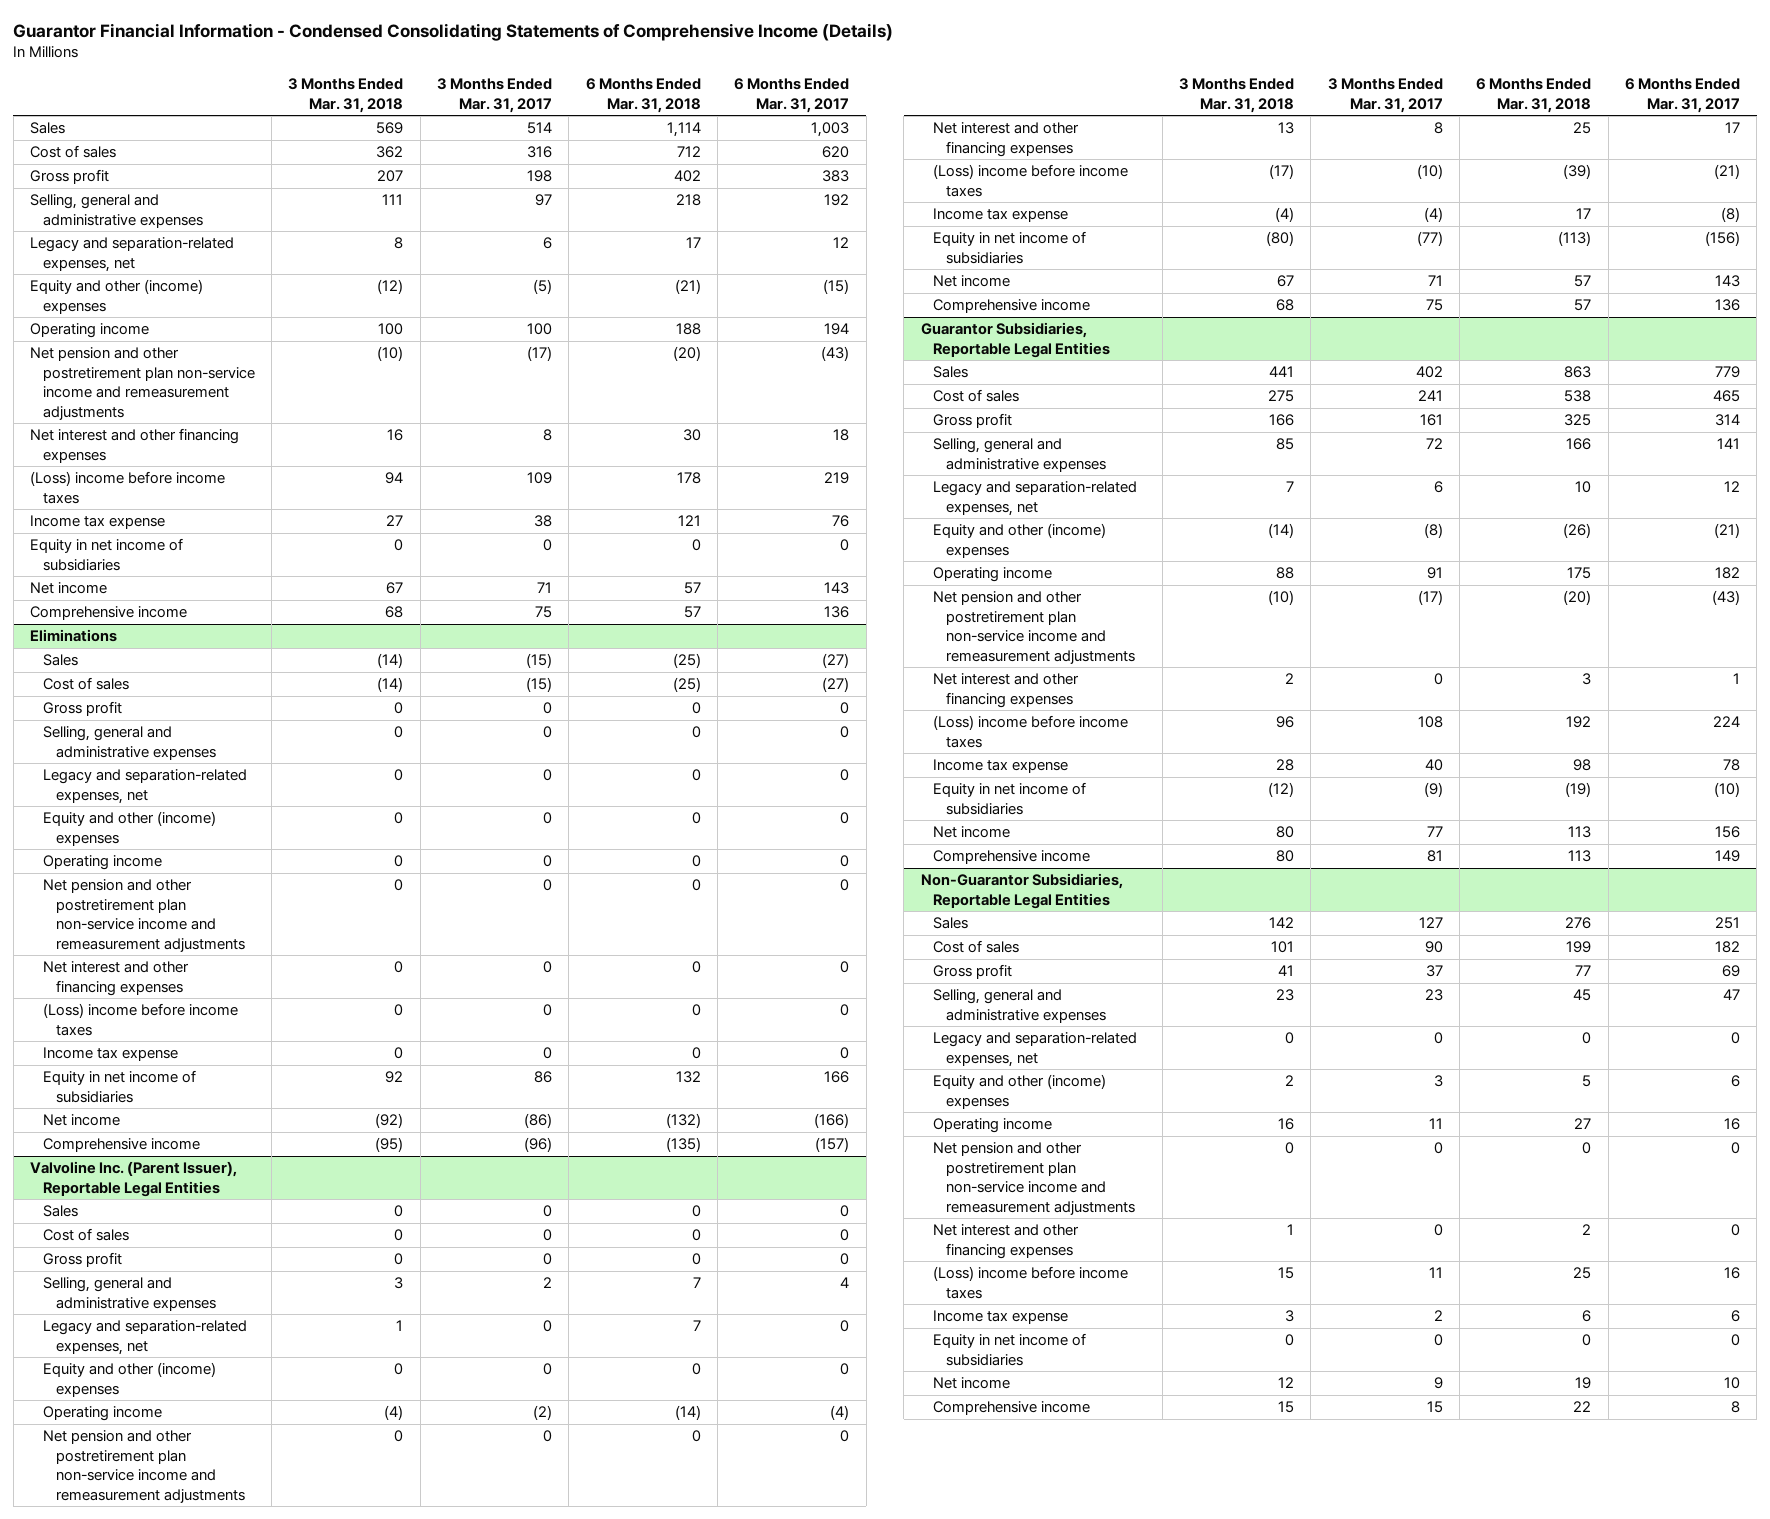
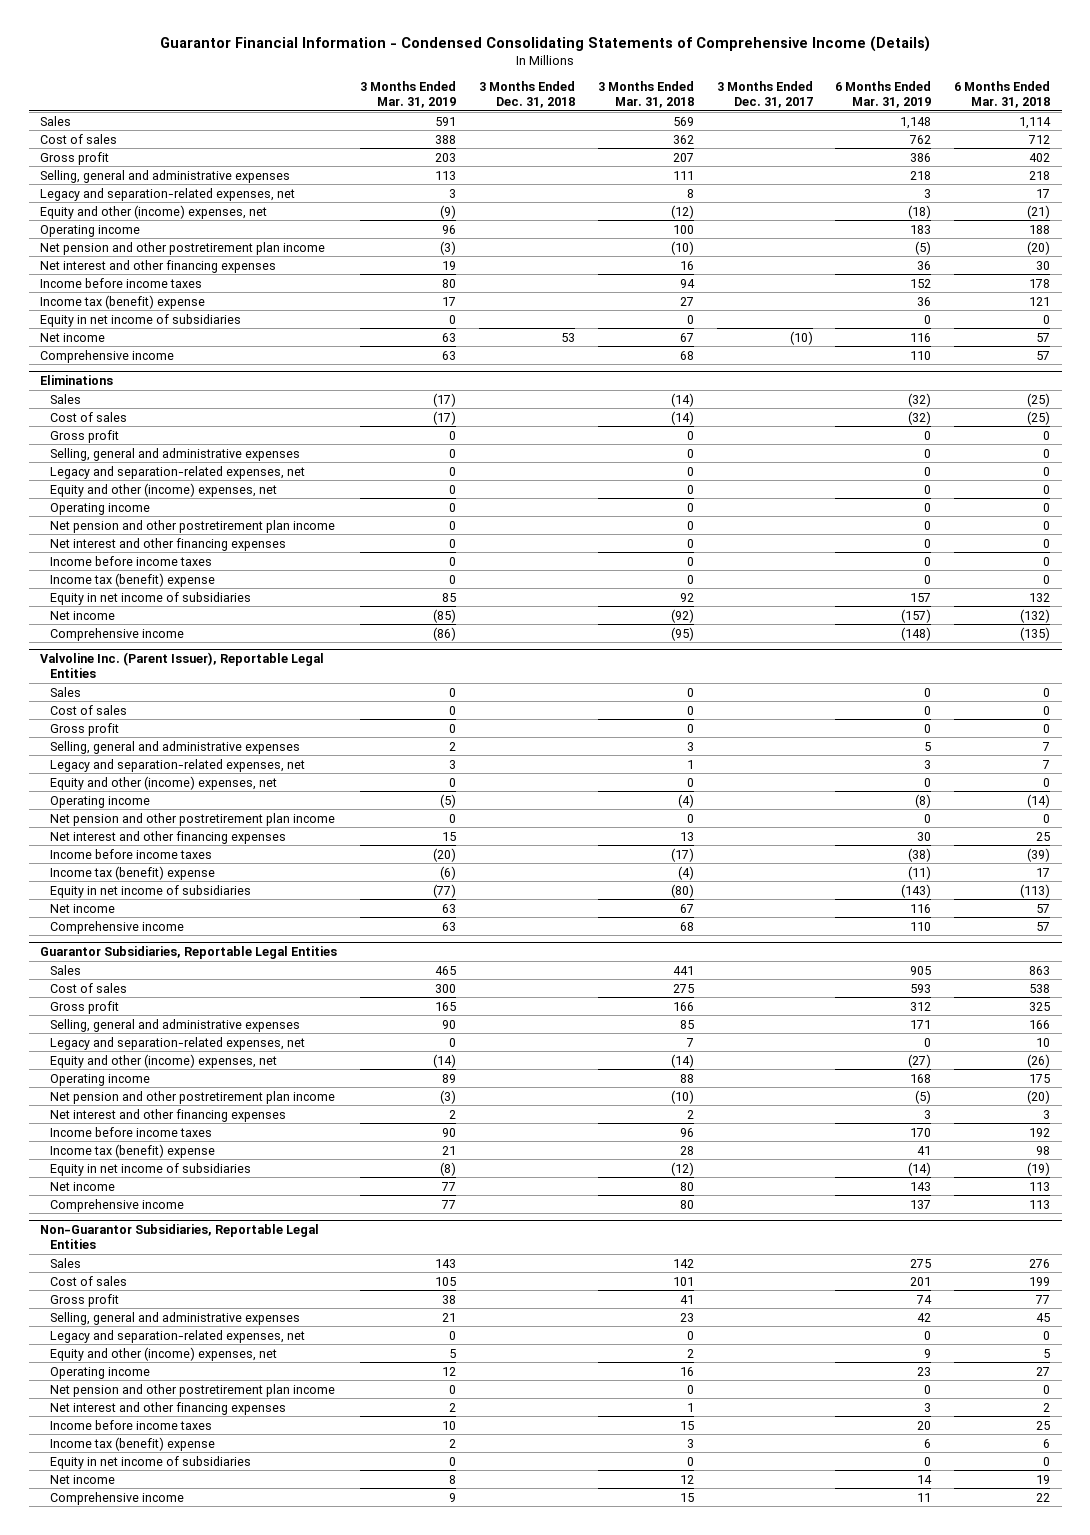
- | 3 Months Ended Mar. 31, 2018 | 3 Months Ended Mar. 31, 2017 | 6 Months Ended Mar. 31, 2018 | 6 Months Ended Mar. 31, 2017
+ | 3 Months Ended Mar. 31, 2019 | 3 Months Ended Dec. 31, 2018 | 3 Months Ended Mar. 31, 2018 | 3 Months Ended Dec. 31, 2017 | 6 Months Ended Mar. 31, 2019 | 6 Months Ended Mar. 31, 2018
- Equity and other (income) expenses | (12) | (5) | (21) | (15)
+ Equity and other (income) expenses, net | (9) | | (12) | | (18) | (21)
- Net pension and other postretirement plan non-service income and remeasurement adjustments | (10) | (17) | (20) | (43)
+ Net pension and other postretirement plan income | (3) | | (10) | | (5) | (20)
- (Loss) income before income taxes | 94 | 109 | 178 | 219
- Income tax expense | 27 | 38 | 121 | 76
+ Income before income taxes | 80 | | 94 | | 152 | 178
+ Income tax (benefit) expense | 17 | | 27 | | 36 | 121
@ Eliminations
- Equity and other (income) expenses | 0 | 0 | 0 | 0
+ Equity and other (income) expenses, net | 0 | | 0 | | 0 | 0
- Net pension and other postretirement plan non-service income and remeasurement adjustments | 0 | 0 | 0 | 0
+ Net pension and other postretirement plan income | 0 | | 0 | | 0 | 0
- (Loss) income before income taxes | 0 | 0 | 0 | 0
- Income tax expense | 0 | 0 | 0 | 0
+ Income before income taxes | 0 | | 0 | | 0 | 0
+ Income tax (benefit) expense | 0 | | 0 | | 0 | 0
@ Valvoline Inc. (Parent Issuer), Reportable Legal Entities
- Equity and other (income) expenses | 0 | 0 | 0 | 0
+ Equity and other (income) expenses, net | 0 | | 0 | | 0 | 0
- Net pension and other postretirement plan non-service income and remeasurement adjustments | 0 | 0 | 0 | 0
+ Net pension and other postretirement plan income | 0 | | 0 | | 0 | 0
- (Loss) income before income taxes | (17) | (10) | (39) | (21)
- Income tax expense | (4) | (4) | 17 | (8)
+ Income before income taxes | (20) | | (17) | | (38) | (39)
+ Income tax (benefit) expense | (6) | | (4) | | (11) | 17
@ Guarantor Subsidiaries, Reportable Legal Entities
- Equity and other (income) expenses | (14) | (8) | (26) | (21)
+ Equity and other (income) expenses, net | (14) | | (14) | | (27) | (26)
- Net pension and other postretirement plan non-service income and remeasurement adjustments | (10) | (17) | (20) | (43)
+ Net pension and other postretirement plan income | (3) | | (10) | | (5) | (20)
- (Loss) income before income taxes | 96 | 108 | 192 | 224
- Income tax expense | 28 | 40 | 98 | 78
+ Income before income taxes | 90 | | 96 | | 170 | 192
+ Income tax (benefit) expense | 21 | | 28 | | 41 | 98
@ Non-Guarantor Subsidiaries, Reportable Legal Entities
- Equity and other (income) expenses | 2 | 3 | 5 | 6
+ Equity and other (income) expenses, net | 5 | | 2 | | 9 | 5
- Net pension and other postretirement plan non-service income and remeasurement adjustments | 0 | 0 | 0 | 0
+ Net pension and other postretirement plan income | 0 | | 0 | | 0 | 0
- (Loss) income before income taxes | 15 | 11 | 25 | 16
- Income tax expense | 3 | 2 | 6 | 6
+ Income before income taxes | 10 | | 15 | | 20 | 25
+ Income tax (benefit) expense | 2 | | 3 | | 6 | 6

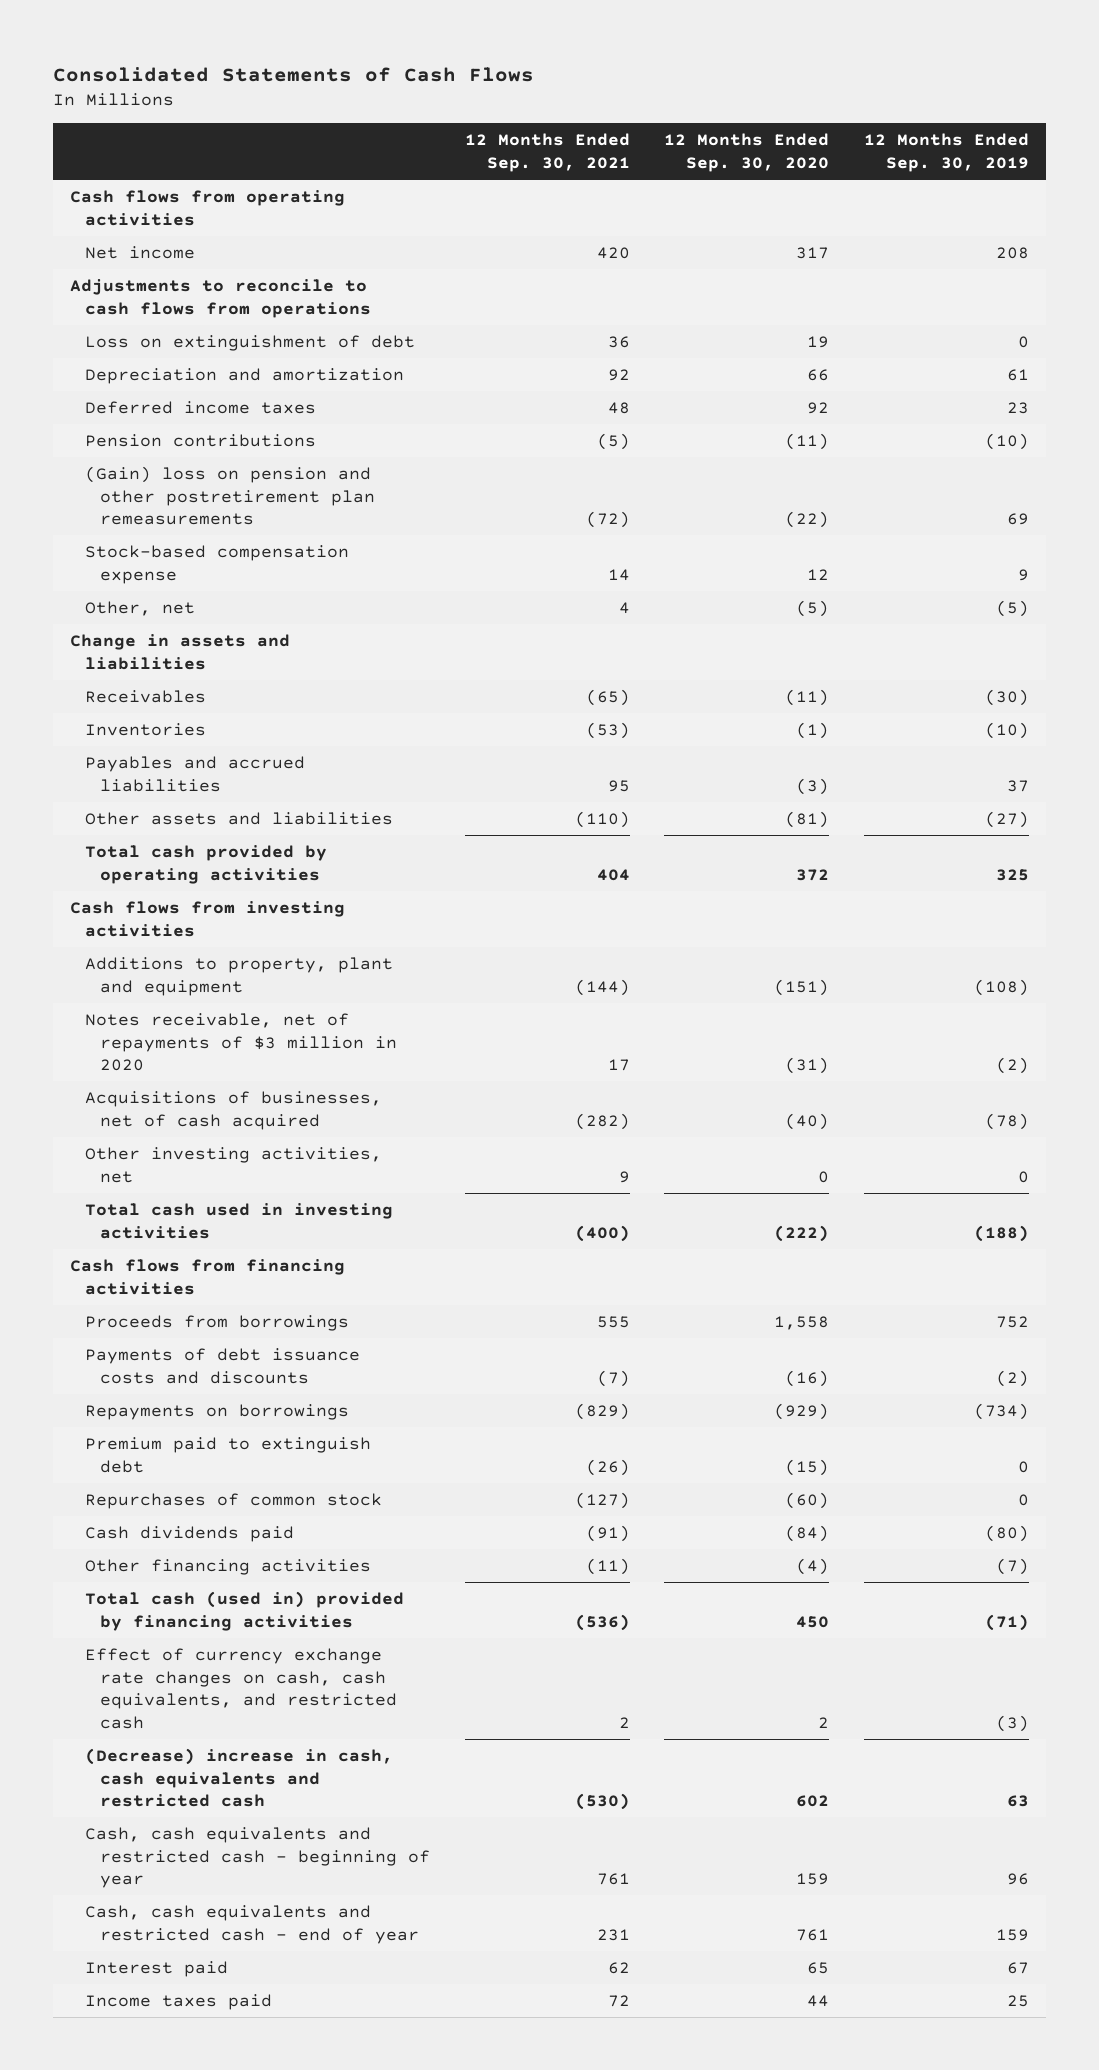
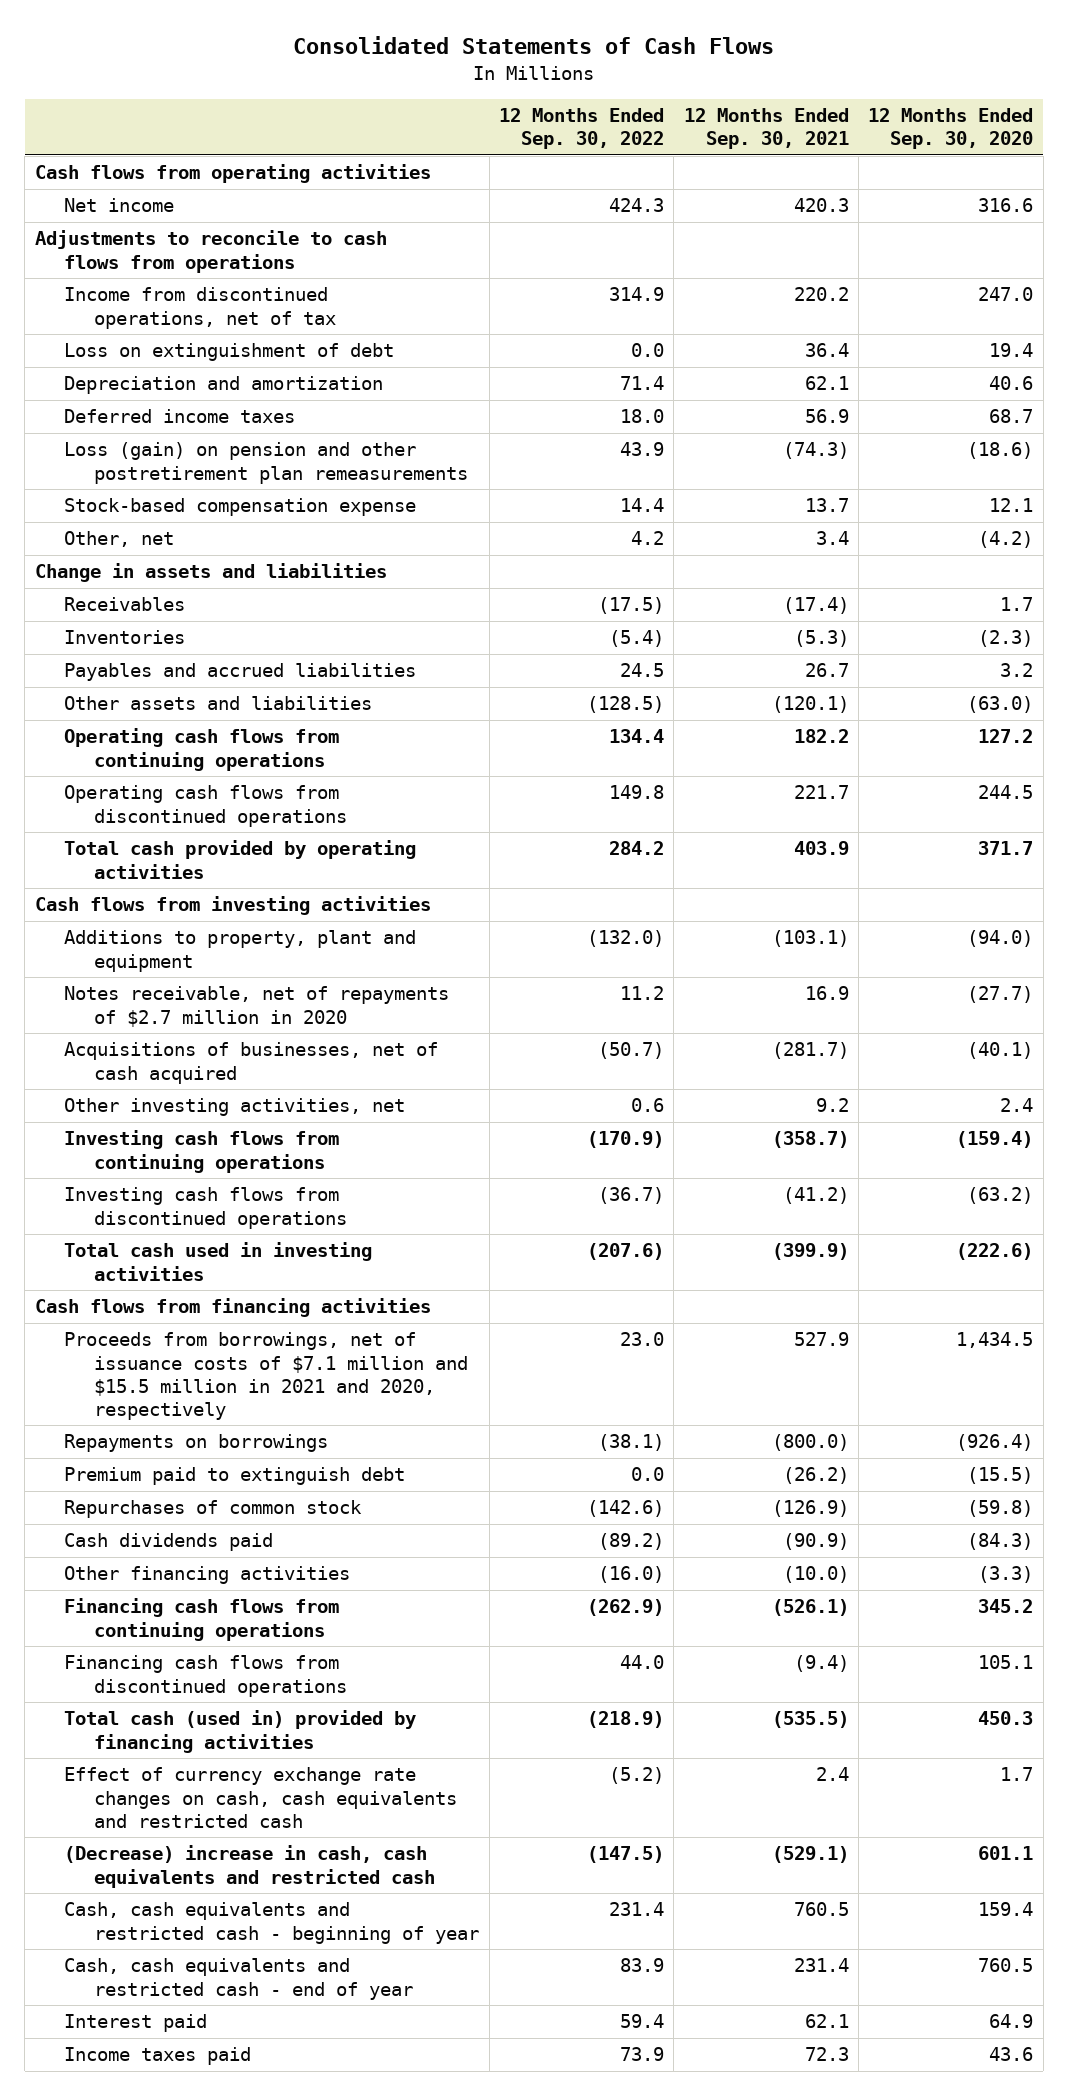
- | 12 Months Ended Sep. 30, 2021 | 12 Months Ended Sep. 30, 2020 | 12 Months Ended Sep. 30, 2019
+ | 12 Months Ended Sep. 30, 2022 | 12 Months Ended Sep. 30, 2021 | 12 Months Ended Sep. 30, 2020
- Net income | 420 | 317 | 208
+ Net income | 424.3 | 420.3 | 316.6
- Loss on extinguishment of debt | 36 | 19 | 0
- Depreciation and amortization | 92 | 66 | 61
- Deferred income taxes | 48 | 92 | 23
- Pension contributions | (5) | (11) | (10)
- (Gain) loss on pension and other postretirement plan remeasurements | (72) | (22) | 69
- Stock-based compensation expense | 14 | 12 | 9
- Other, net | 4 | (5) | (5)
+ Income from discontinued operations, net of tax | 314.9 | 220.2 | 247.0
+ Loss on extinguishment of debt | 0.0 | 36.4 | 19.4
+ Depreciation and amortization | 71.4 | 62.1 | 40.6
+ Deferred income taxes | 18.0 | 56.9 | 68.7
+ Loss (gain) on pension and other postretirement plan remeasurements | 43.9 | (74.3) | (18.6)
+ Stock-based compensation expense | 14.4 | 13.7 | 12.1
+ Other, net | 4.2 | 3.4 | (4.2)
- Receivables | (65) | (11) | (30)
- Inventories | (53) | (1) | (10)
- Payables and accrued liabilities | 95 | (3) | 37
- Other assets and liabilities | (110) | (81) | (27)
- Total cash provided by operating activities | 404 | 372 | 325
+ Receivables | (17.5) | (17.4) | 1.7
+ Inventories | (5.4) | (5.3) | (2.3)
+ Payables and accrued liabilities | 24.5 | 26.7 | 3.2
+ Other assets and liabilities | (128.5) | (120.1) | (63.0)
+ Operating cash flows from continuing operations | 134.4 | 182.2 | 127.2
+ Operating cash flows from discontinued operations | 149.8 | 221.7 | 244.5
+ Total cash provided by operating activities | 284.2 | 403.9 | 371.7
- Additions to property, plant and equipment | (144) | (151) | (108)
- Notes receivable, net of repayments of $3 million in 2020 | 17 | (31) | (2)
- Acquisitions of businesses, net of cash acquired | (282) | (40) | (78)
- Other investing activities, net | 9 | 0 | 0
- Total cash used in investing activities | (400) | (222) | (188)
+ Additions to property, plant and equipment | (132.0) | (103.1) | (94.0)
+ Notes receivable, net of repayments of $2.7 million in 2020 | 11.2 | 16.9 | (27.7)
+ Acquisitions of businesses, net of cash acquired | (50.7) | (281.7) | (40.1)
+ Other investing activities, net | 0.6 | 9.2 | 2.4
+ Investing cash flows from continuing operations | (170.9) | (358.7) | (159.4)
+ Investing cash flows from discontinued operations | (36.7) | (41.2) | (63.2)
+ Total cash used in investing activities | (207.6) | (399.9) | (222.6)
- Proceeds from borrowings | 555 | 1,558 | 752
- Payments of debt issuance costs and discounts | (7) | (16) | (2)
- Repayments on borrowings | (829) | (929) | (734)
- Premium paid to extinguish debt | (26) | (15) | 0
- Repurchases of common stock | (127) | (60) | 0
- Cash dividends paid | (91) | (84) | (80)
- Other financing activities | (11) | (4) | (7)
- Total cash (used in) provided by financing activities | (536) | 450 | (71)
- Effect of currency exchange rate changes on cash, cash equivalents, and restricted cash | 2 | 2 | (3)
- (Decrease) increase in cash, cash equivalents and restricted cash | (530) | 602 | 63
- Cash, cash equivalents and restricted cash - beginning of year | 761 | 159 | 96
- Cash, cash equivalents and restricted cash - end of year | 231 | 761 | 159
- Interest paid | 62 | 65 | 67
- Income taxes paid | 72 | 44 | 25
+ Proceeds from borrowings, net of issuance costs of $7.1 million and $15.5 million in 2021 and 2020, respectively | 23.0 | 527.9 | 1,434.5
+ Repayments on borrowings | (38.1) | (800.0) | (926.4)
+ Premium paid to extinguish debt | 0.0 | (26.2) | (15.5)
+ Repurchases of common stock | (142.6) | (126.9) | (59.8)
+ Cash dividends paid | (89.2) | (90.9) | (84.3)
+ Other financing activities | (16.0) | (10.0) | (3.3)
+ Financing cash flows from continuing operations | (262.9) | (526.1) | 345.2
+ Financing cash flows from discontinued operations | 44.0 | (9.4) | 105.1
+ Total cash (used in) provided by financing activities | (218.9) | (535.5) | 450.3
+ Effect of currency exchange rate changes on cash, cash equivalents and restricted cash | (5.2) | 2.4 | 1.7
+ (Decrease) increase in cash, cash equivalents and restricted cash | (147.5) | (529.1) | 601.1
+ Cash, cash equivalents and restricted cash - beginning of year | 231.4 | 760.5 | 159.4
+ Cash, cash equivalents and restricted cash - end of year | 83.9 | 231.4 | 760.5
+ Interest paid | 59.4 | 62.1 | 64.9
+ Income taxes paid | 73.9 | 72.3 | 43.6

